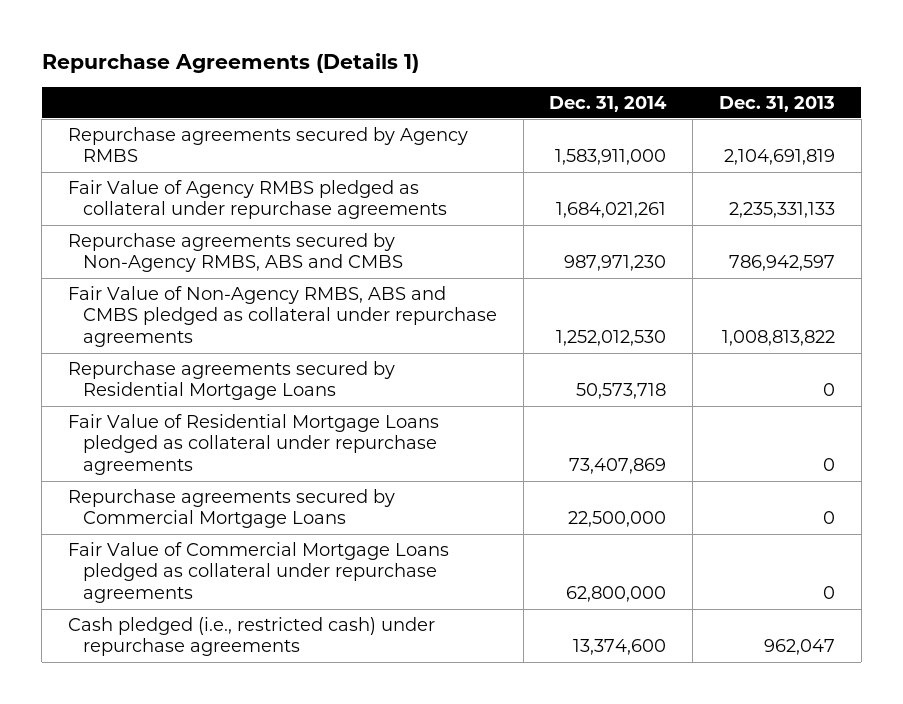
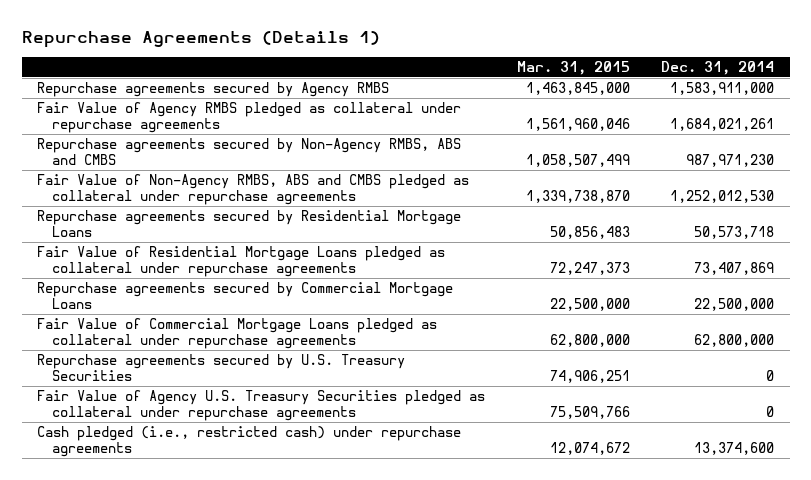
- | Dec. 31, 2014 | Dec. 31, 2013
+ | Mar. 31, 2015 | Dec. 31, 2014
+ Repurchase agreements secured by U.S. Treasury Securities | 74,906,251 | 0
+ Fair Value of Agency U.S. Treasury Securities pledged as collateral under repurchase agreements | 75,509,766 | 0

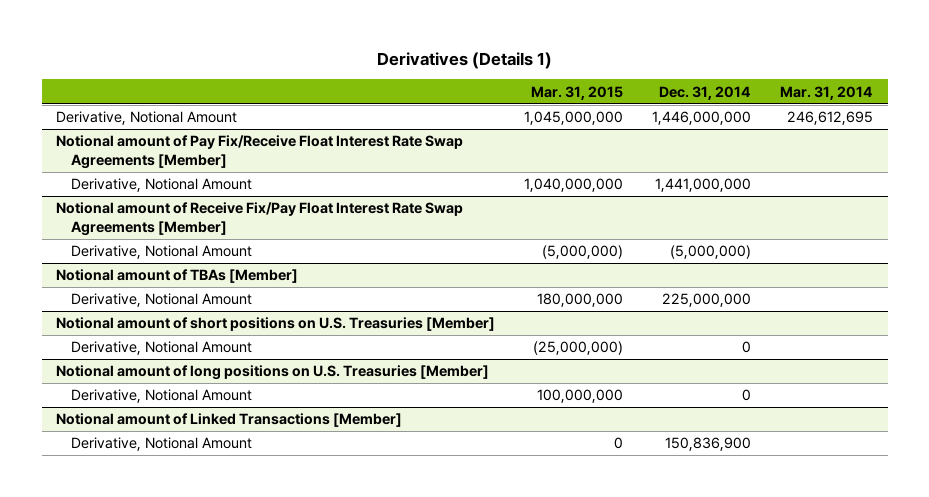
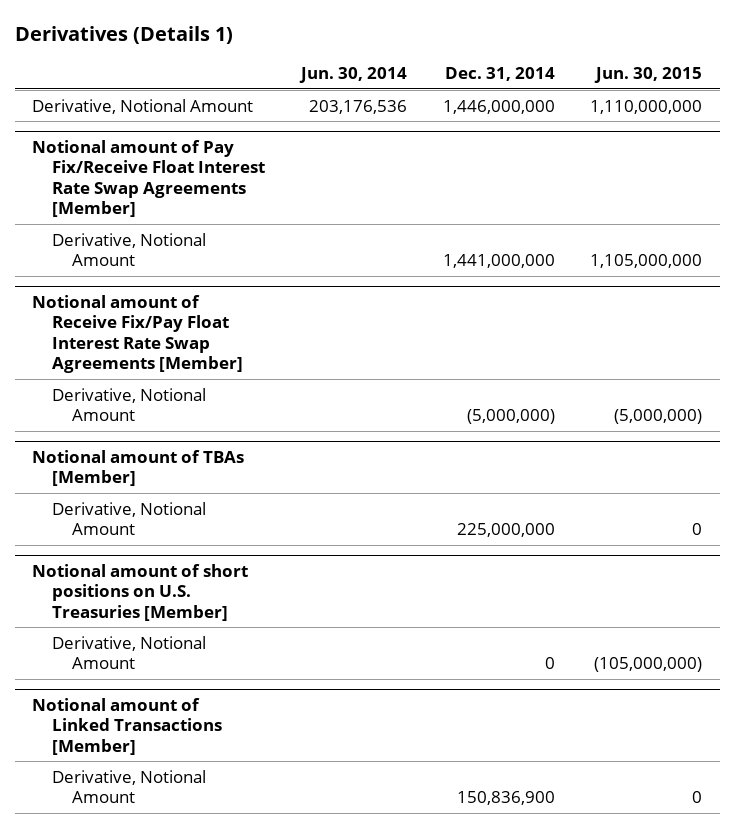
- | Mar. 31, 2015 | Dec. 31, 2014 | Mar. 31, 2014
+ | Jun. 30, 2014 | Dec. 31, 2014 | Jun. 30, 2015
- Notional amount of long positions on U.S. Treasuries [Member]
- Derivative, Notional Amount | 100,000,000 | 0 |

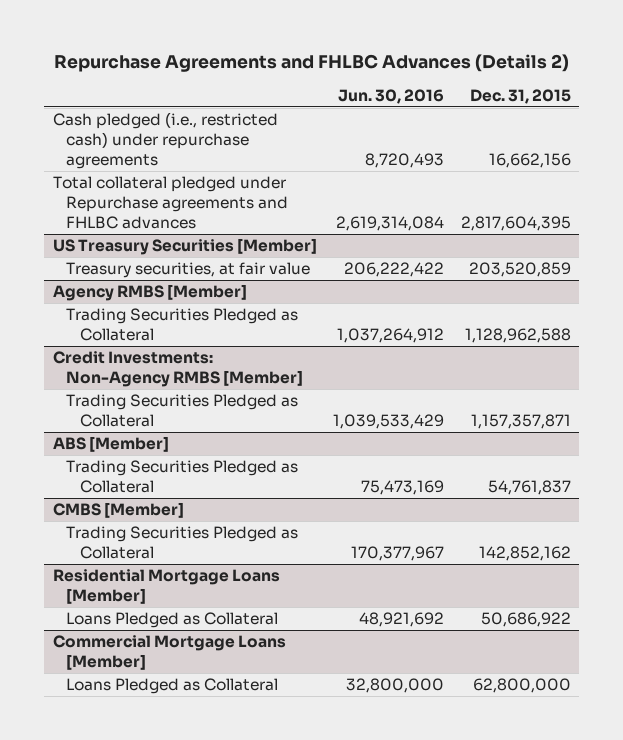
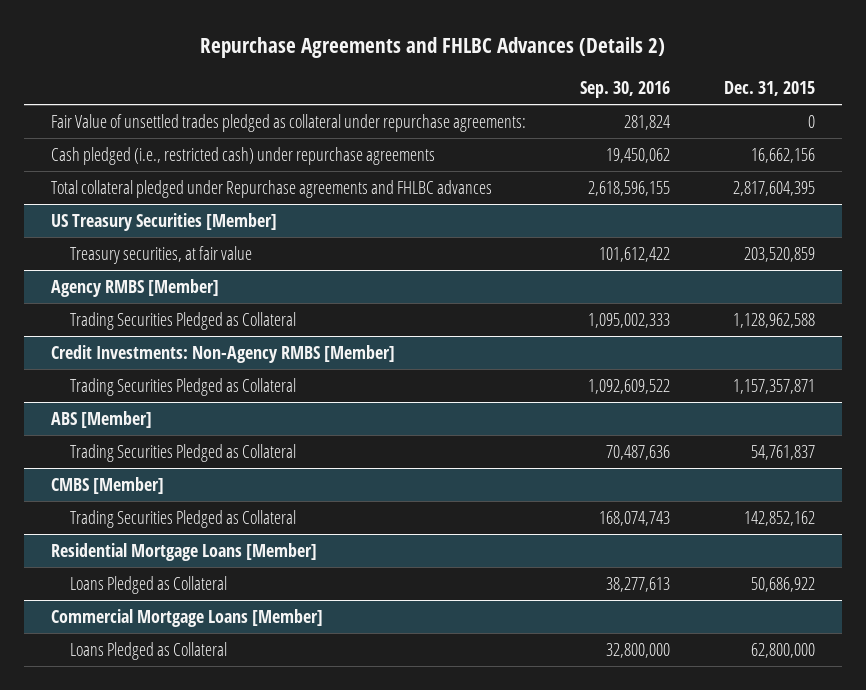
- | Jun. 30, 2016 | Dec. 31, 2015
+ | Sep. 30, 2016 | Dec. 31, 2015
+ Fair Value of unsettled trades pledged as collateral under repurchase agreements: | 281,824 | 0

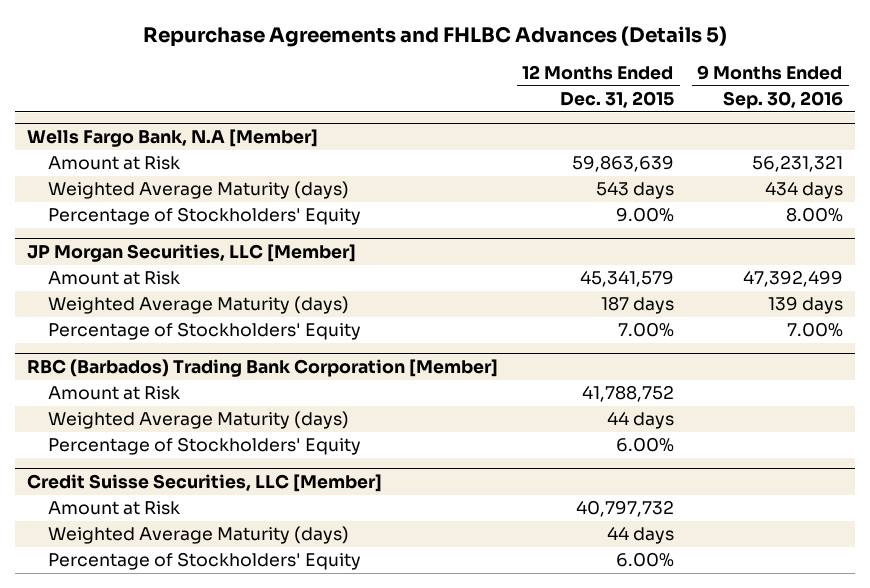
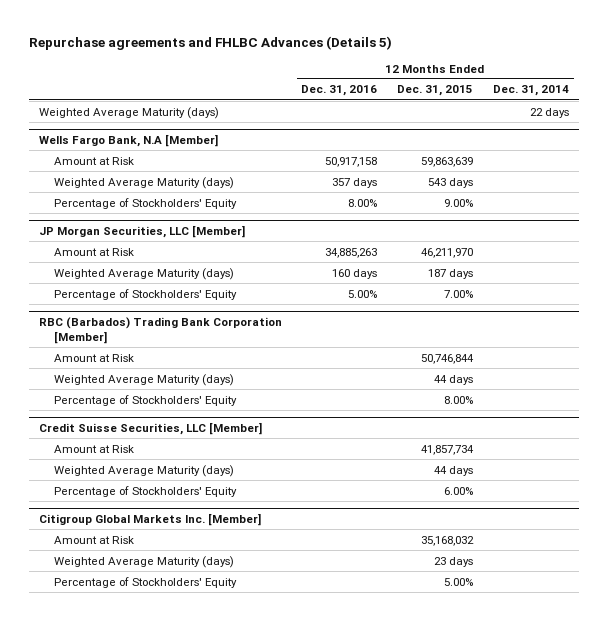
- Repurchase Agreements and FHLBC Advances (Details 5)
+ Repurchase agreements and FHLBC Advances (Details 5)
- | 12 Months Ended Dec. 31, 2015 | 9 Months Ended Sep. 30, 2016
+ | 12 Months Ended Dec. 31, 2016 | 12 Months Ended Dec. 31, 2015 | 12 Months Ended Dec. 31, 2014
+ Weighted Average Maturity (days) | | | 22 days
@ JP Morgan Securities, LLC [Member]
- Amount at Risk | 45,341,579 | 47,392,499
+ Amount at Risk | 34,885,263 | 46,211,970 |
@ RBC (Barbados) Trading Bank Corporation [Member]
- Amount at Risk | 41,788,752 |
+ Amount at Risk | | 50,746,844 |
- Percentage of Stockholders' Equity | 6.00% |
+ Percentage of Stockholders' Equity | | 8.00% |
@ Credit Suisse Securities, LLC [Member]
- Amount at Risk | 40,797,732 |
+ Amount at Risk | | 41,857,734 |
+ Citigroup Global Markets Inc. [Member]
+ Amount at Risk | | 35,168,032 |
+ Weighted Average Maturity (days) | | 23 days |
+ Percentage of Stockholders' Equity | | 5.00% |

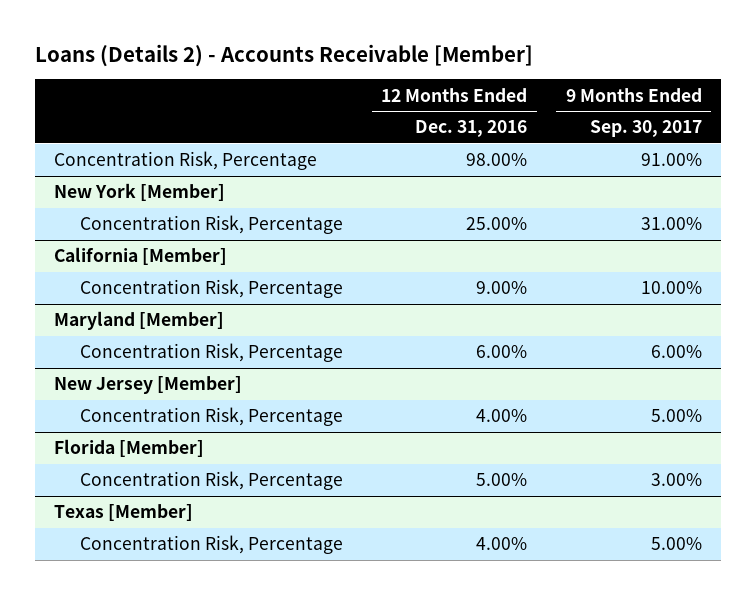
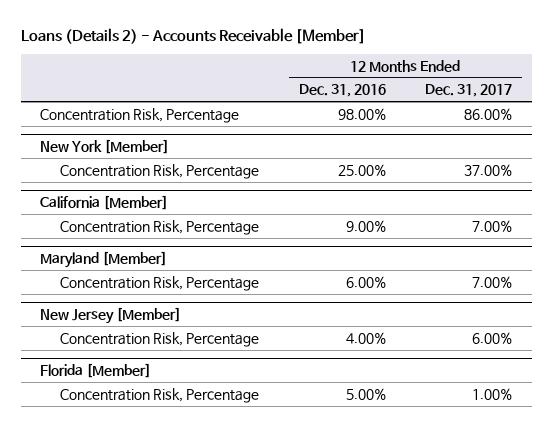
- | 12 Months Ended Dec. 31, 2016 | 9 Months Ended Sep. 30, 2017
+ | 12 Months Ended Dec. 31, 2016 | 12 Months Ended Dec. 31, 2017
- Texas [Member]
- Concentration Risk, Percentage | 4.00% | 5.00%

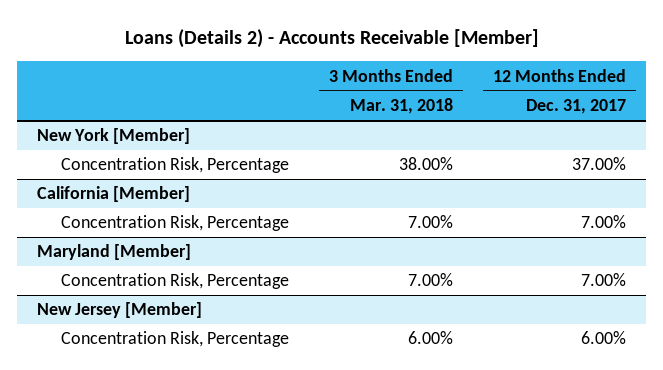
- | 12 Months Ended Dec. 31, 2016 | 12 Months Ended Dec. 31, 2017
+ | 3 Months Ended Mar. 31, 2018 | 12 Months Ended Dec. 31, 2017
- Concentration Risk, Percentage | 98.00% | 86.00%
- Florida [Member]
- Concentration Risk, Percentage | 5.00% | 1.00%

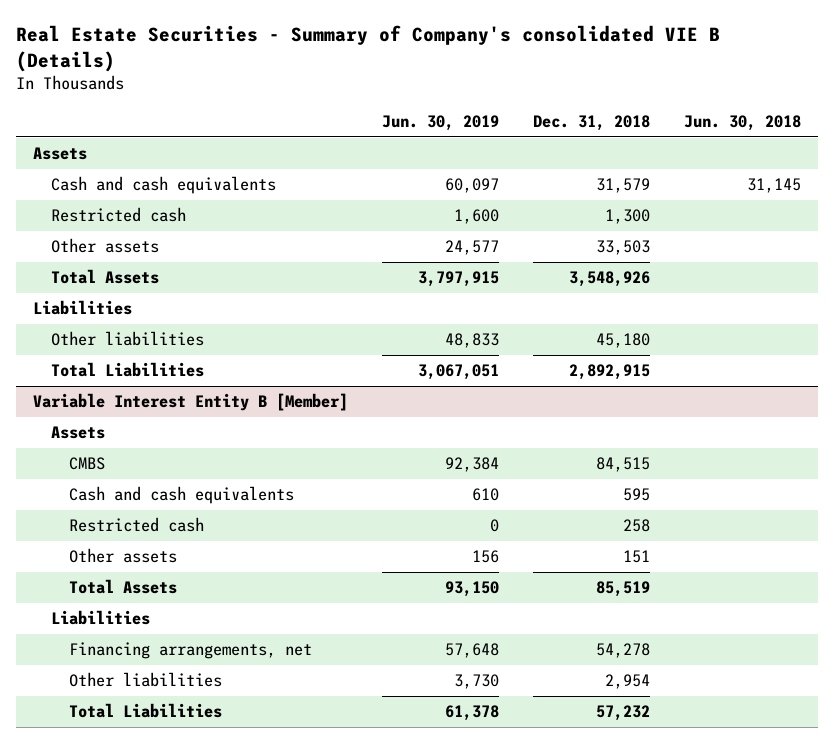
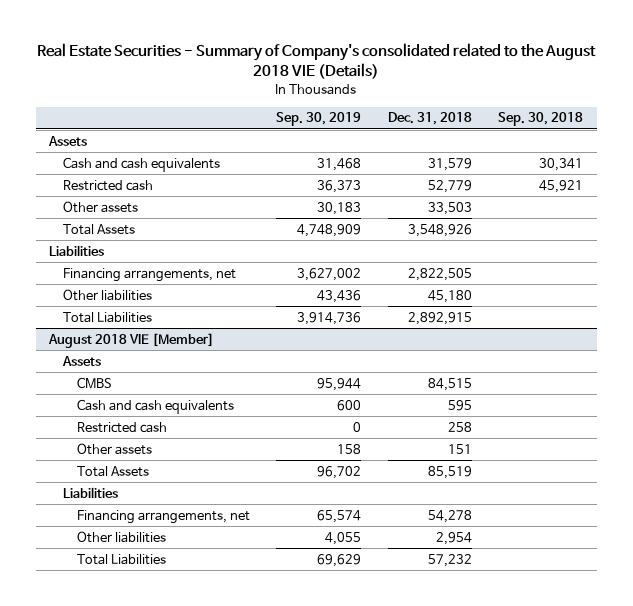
- Real Estate Securities - Summary of Company's consolidated VIE B (Details)
+ Real Estate Securities - Summary of Company's consolidated related to the August 2018 VIE (Details)
- | Jun. 30, 2019 | Dec. 31, 2018 | Jun. 30, 2018
+ | Sep. 30, 2019 | Dec. 31, 2018 | Sep. 30, 2018
- Restricted cash | 1,600 | 1,300 |
+ Restricted cash | 36,373 | 52,779 | 45,921
+ Financing arrangements, net | 3,627,002 | 2,822,505 |
- Variable Interest Entity B [Member]
+ August 2018 VIE [Member]

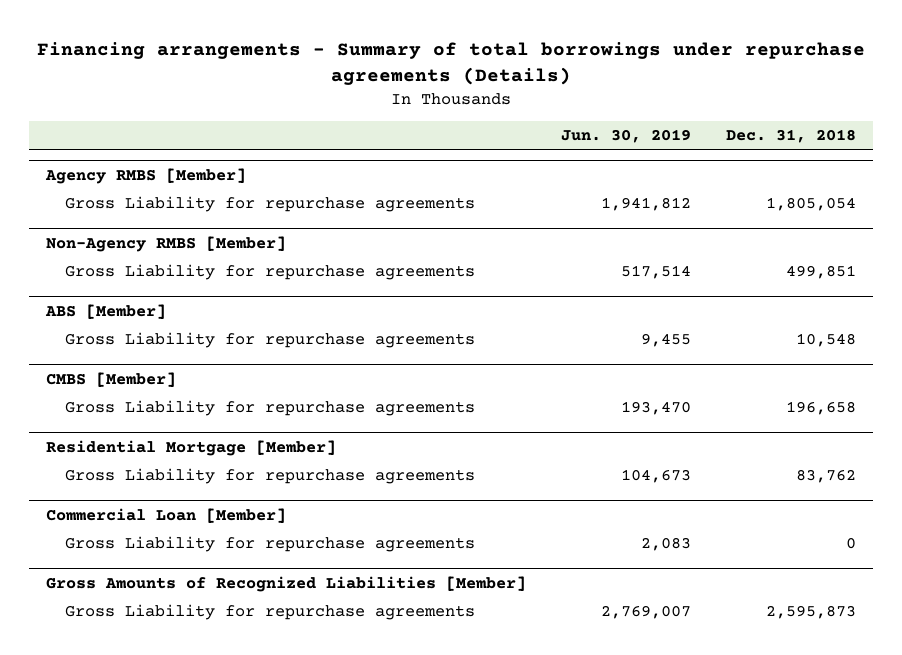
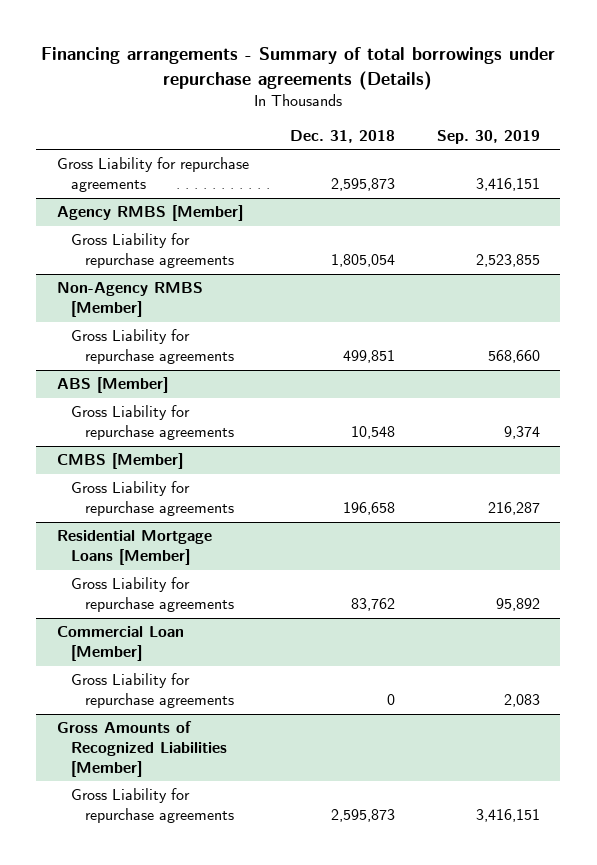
- | Jun. 30, 2019 | Dec. 31, 2018
+ | Dec. 31, 2018 | Sep. 30, 2019
+ Gross Liability for repurchase agreements | 2,595,873 | 3,416,151
- Residential Mortgage [Member]
+ Residential Mortgage Loans [Member]

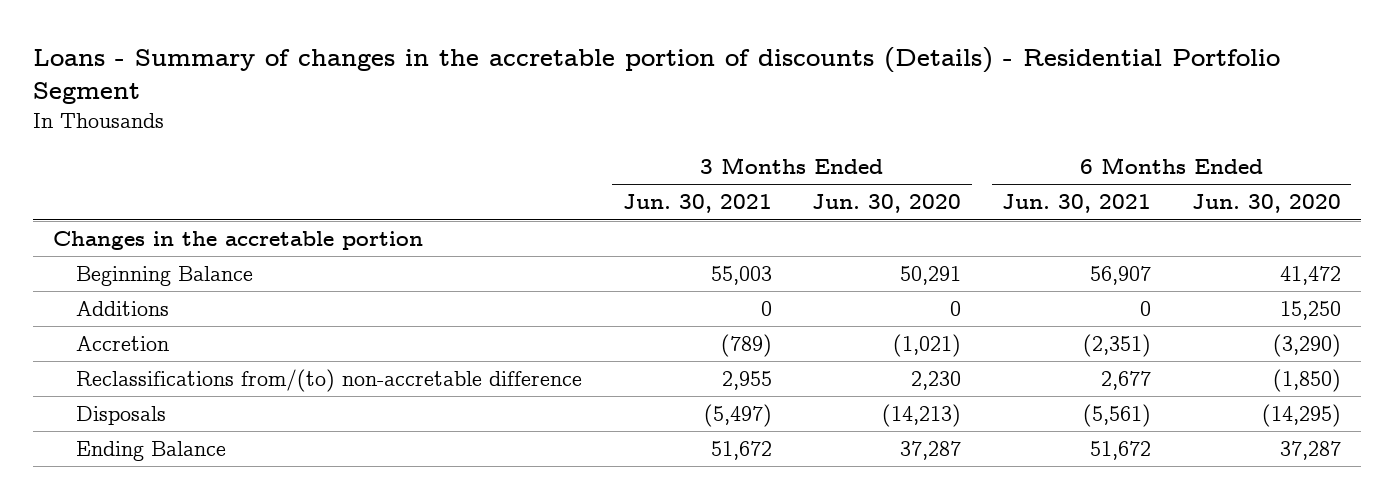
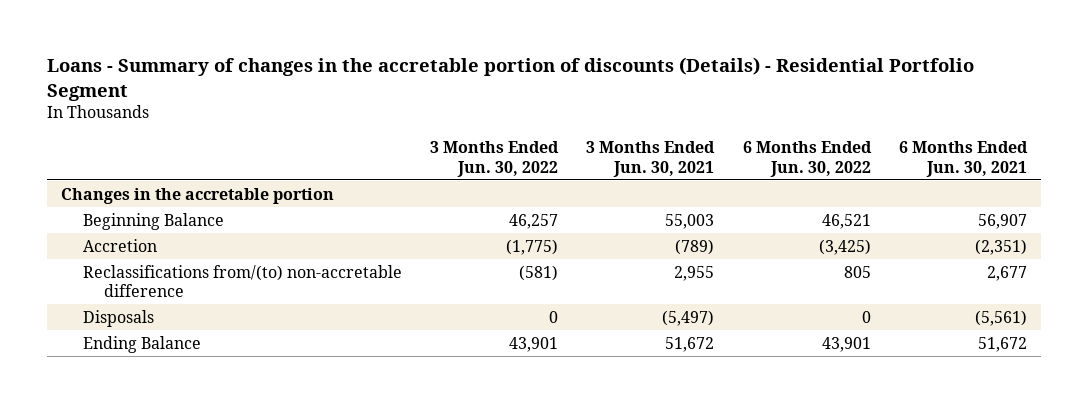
- | 3 Months Ended Jun. 30, 2021 | 3 Months Ended Jun. 30, 2020 | 6 Months Ended Jun. 30, 2021 | 6 Months Ended Jun. 30, 2020
+ | 3 Months Ended Jun. 30, 2022 | 3 Months Ended Jun. 30, 2021 | 6 Months Ended Jun. 30, 2022 | 6 Months Ended Jun. 30, 2021
- Additions | 0 | 0 | 0 | 15,250

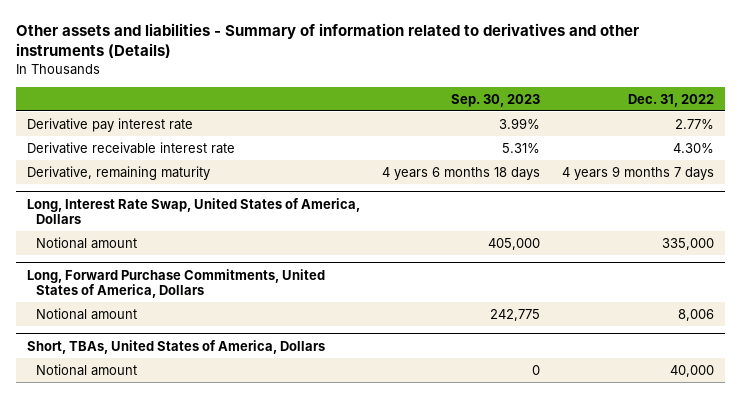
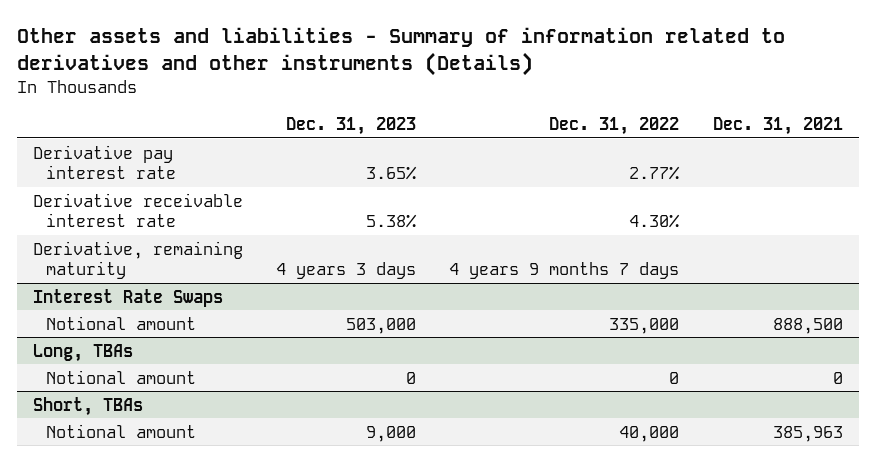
- | Sep. 30, 2023 | Dec. 31, 2022
+ | Dec. 31, 2023 | Dec. 31, 2022 | Dec. 31, 2021
- Long, Interest Rate Swap, United States of America, Dollars
+ Interest Rate Swaps
- Long, Forward Purchase Commitments, United States of America, Dollars
- Notional amount | 242,775 | 8,006
- Short, TBAs, United States of America, Dollars
+ Long, TBAs
+ Notional amount | 0 | 0 | 0
+ Short, TBAs

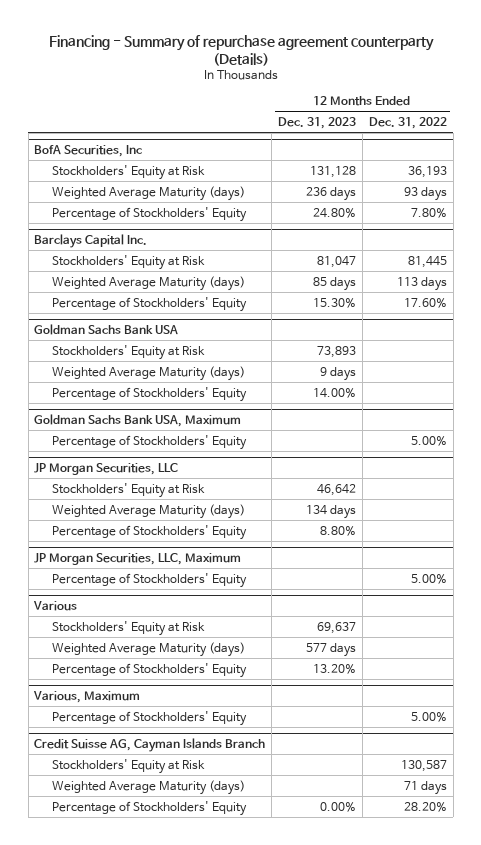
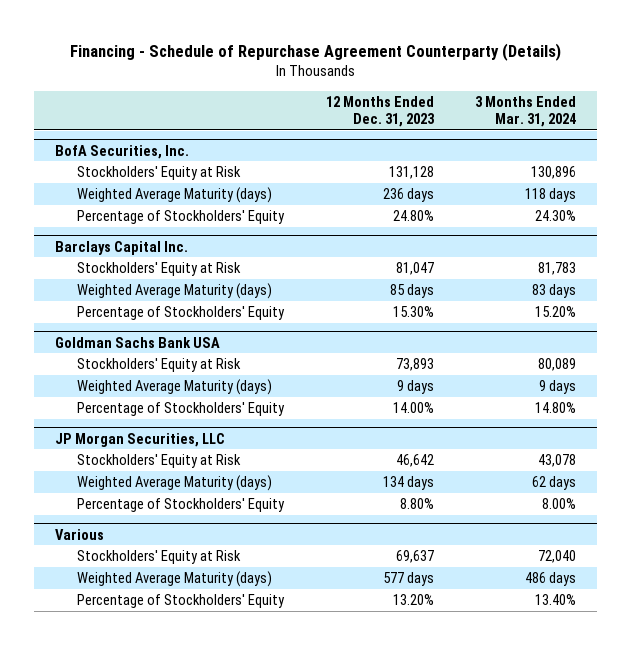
- Financing - Summary of repurchase agreement counterparty (Details)
+ Financing - Schedule of Repurchase Agreement Counterparty (Details)
- | 12 Months Ended Dec. 31, 2023 | 12 Months Ended Dec. 31, 2022
+ | 12 Months Ended Dec. 31, 2023 | 3 Months Ended Mar. 31, 2024
- BofA Securities, Inc
+ BofA Securities, Inc.
- Goldman Sachs Bank USA, Maximum
- Percentage of Stockholders' Equity | | 5.00%
- JP Morgan Securities, LLC, Maximum
- Percentage of Stockholders' Equity | | 5.00%
- Various, Maximum
- Percentage of Stockholders' Equity | | 5.00%
- Credit Suisse AG, Cayman Islands Branch
- Stockholders' Equity at Risk | | 130,587
- Weighted Average Maturity (days) | | 71 days
- Percentage of Stockholders' Equity | 0.00% | 28.20%

